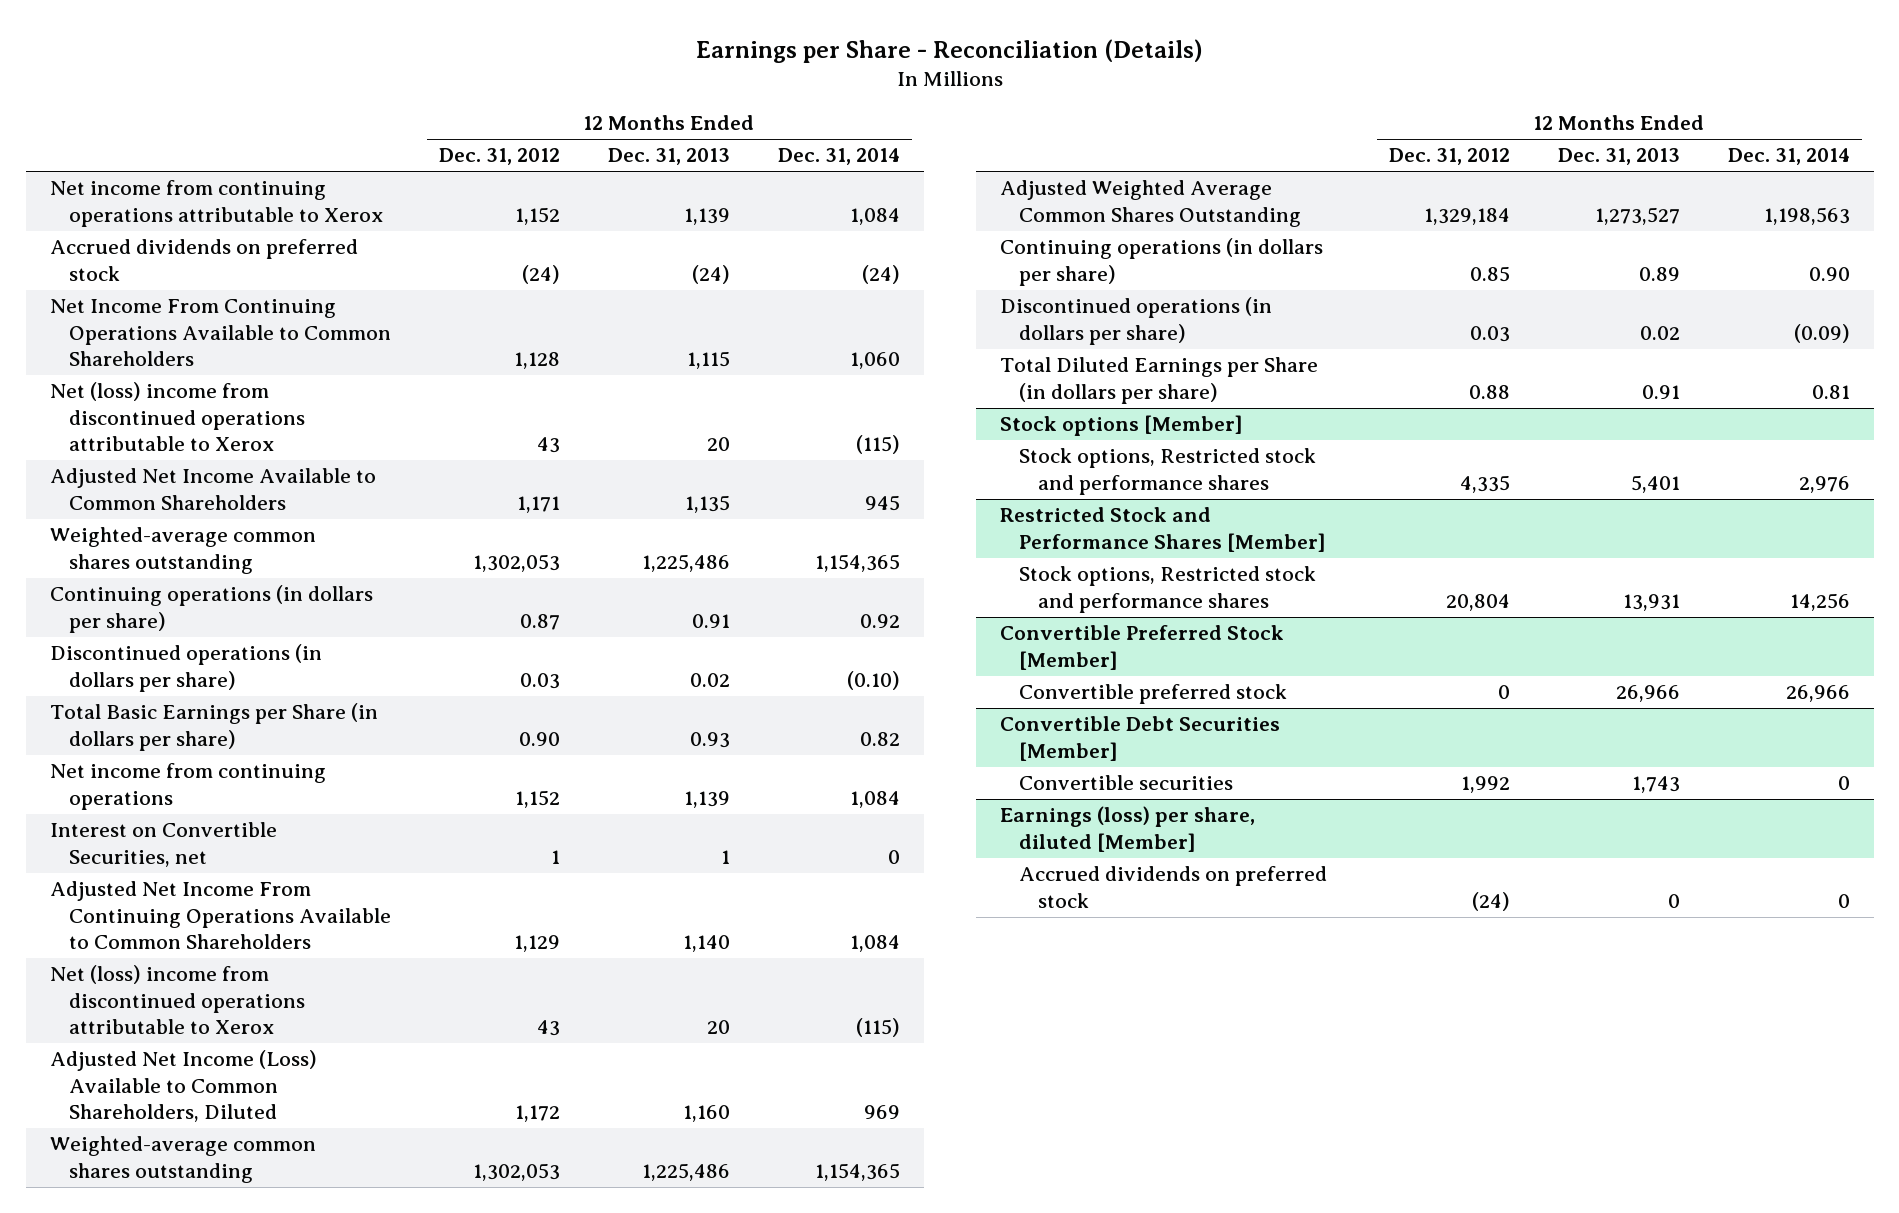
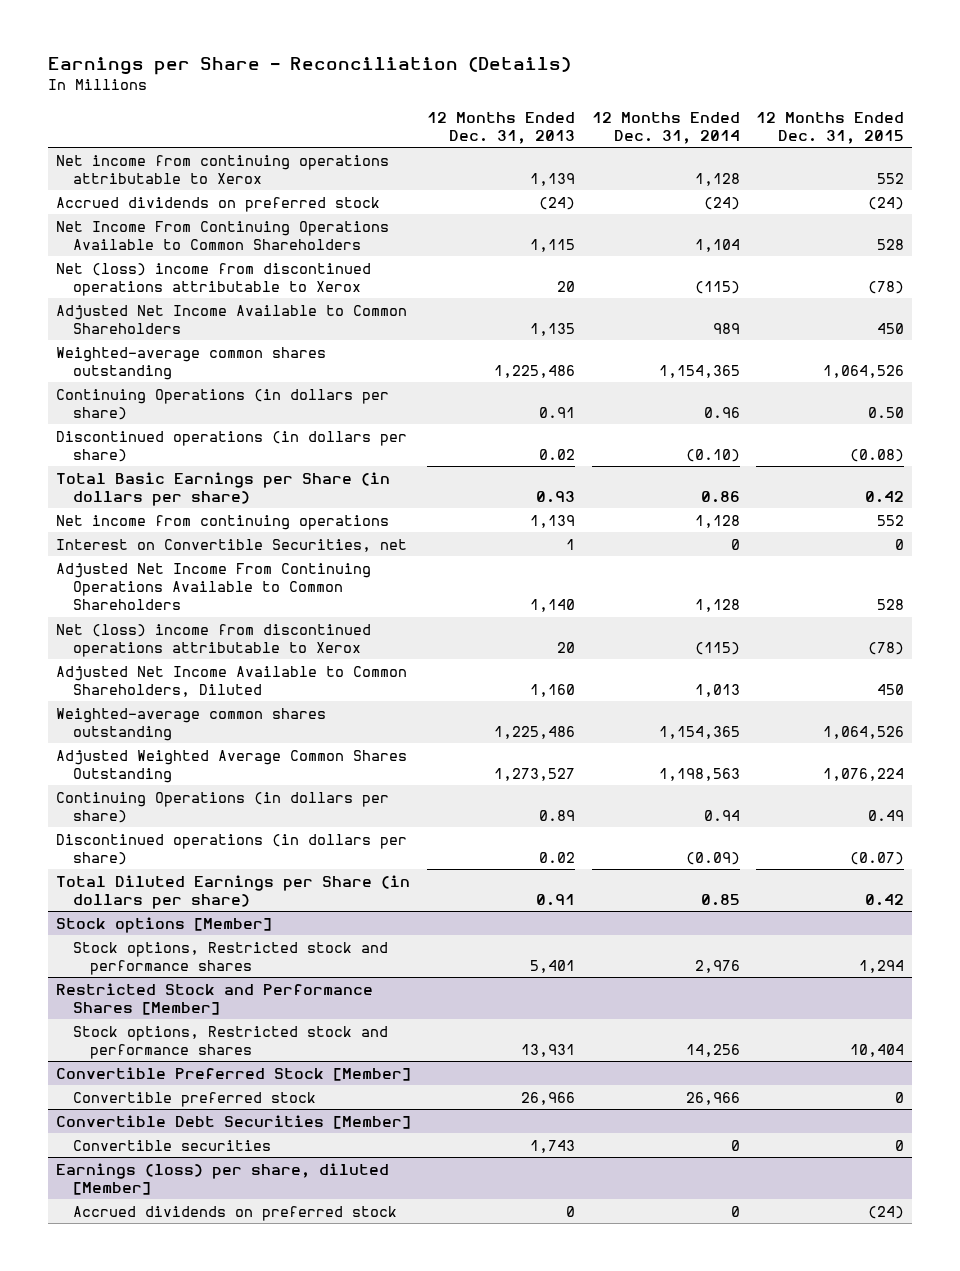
- | 12 Months Ended Dec. 31, 2012 | 12 Months Ended Dec. 31, 2013 | 12 Months Ended Dec. 31, 2014
+ | 12 Months Ended Dec. 31, 2013 | 12 Months Ended Dec. 31, 2014 | 12 Months Ended Dec. 31, 2015
- Net income from continuing operations attributable to Xerox | 1,152 | 1,139 | 1,084
+ Net income from continuing operations attributable to Xerox | 1,139 | 1,128 | 552
- Net Income From Continuing Operations Available to Common Shareholders | 1,128 | 1,115 | 1,060
+ Net Income From Continuing Operations Available to Common Shareholders | 1,115 | 1,104 | 528
- Adjusted Net Income Available to Common Shareholders | 1,171 | 1,135 | 945
+ Adjusted Net Income Available to Common Shareholders | 1,135 | 989 | 450
- Continuing operations (in dollars per share) | 0.87 | 0.91 | 0.92
+ Continuing Operations (in dollars per share) | 0.91 | 0.96 | 0.50
- Total Basic Earnings per Share (in dollars per share) | 0.90 | 0.93 | 0.82
- Net income from continuing operations | 1,152 | 1,139 | 1,084
+ Total Basic Earnings per Share (in dollars per share) | 0.93 | 0.86 | 0.42
+ Net income from continuing operations | 1,139 | 1,128 | 552
- Adjusted Net Income From Continuing Operations Available to Common Shareholders | 1,129 | 1,140 | 1,084
+ Adjusted Net Income From Continuing Operations Available to Common Shareholders | 1,140 | 1,128 | 528
- Adjusted Net Income (Loss) Available to Common Shareholders, Diluted | 1,172 | 1,160 | 969
+ Adjusted Net Income Available to Common Shareholders, Diluted | 1,160 | 1,013 | 450
- Continuing operations (in dollars per share) | 0.85 | 0.89 | 0.90
+ Continuing Operations (in dollars per share) | 0.89 | 0.94 | 0.49
- Total Diluted Earnings per Share (in dollars per share) | 0.88 | 0.91 | 0.81
+ Total Diluted Earnings per Share (in dollars per share) | 0.91 | 0.85 | 0.42

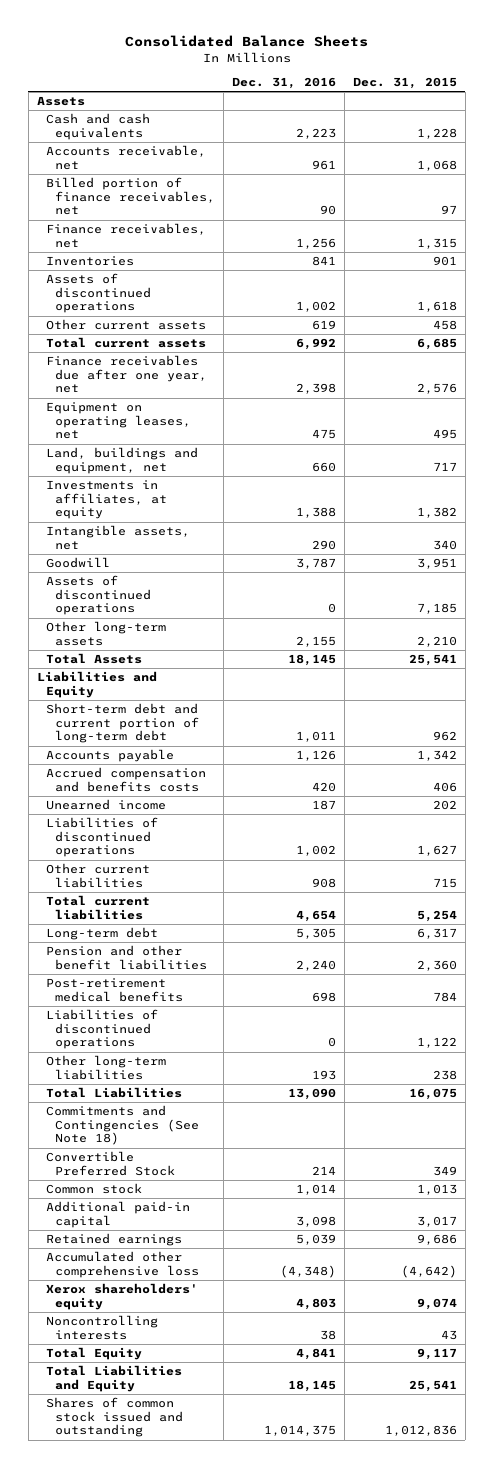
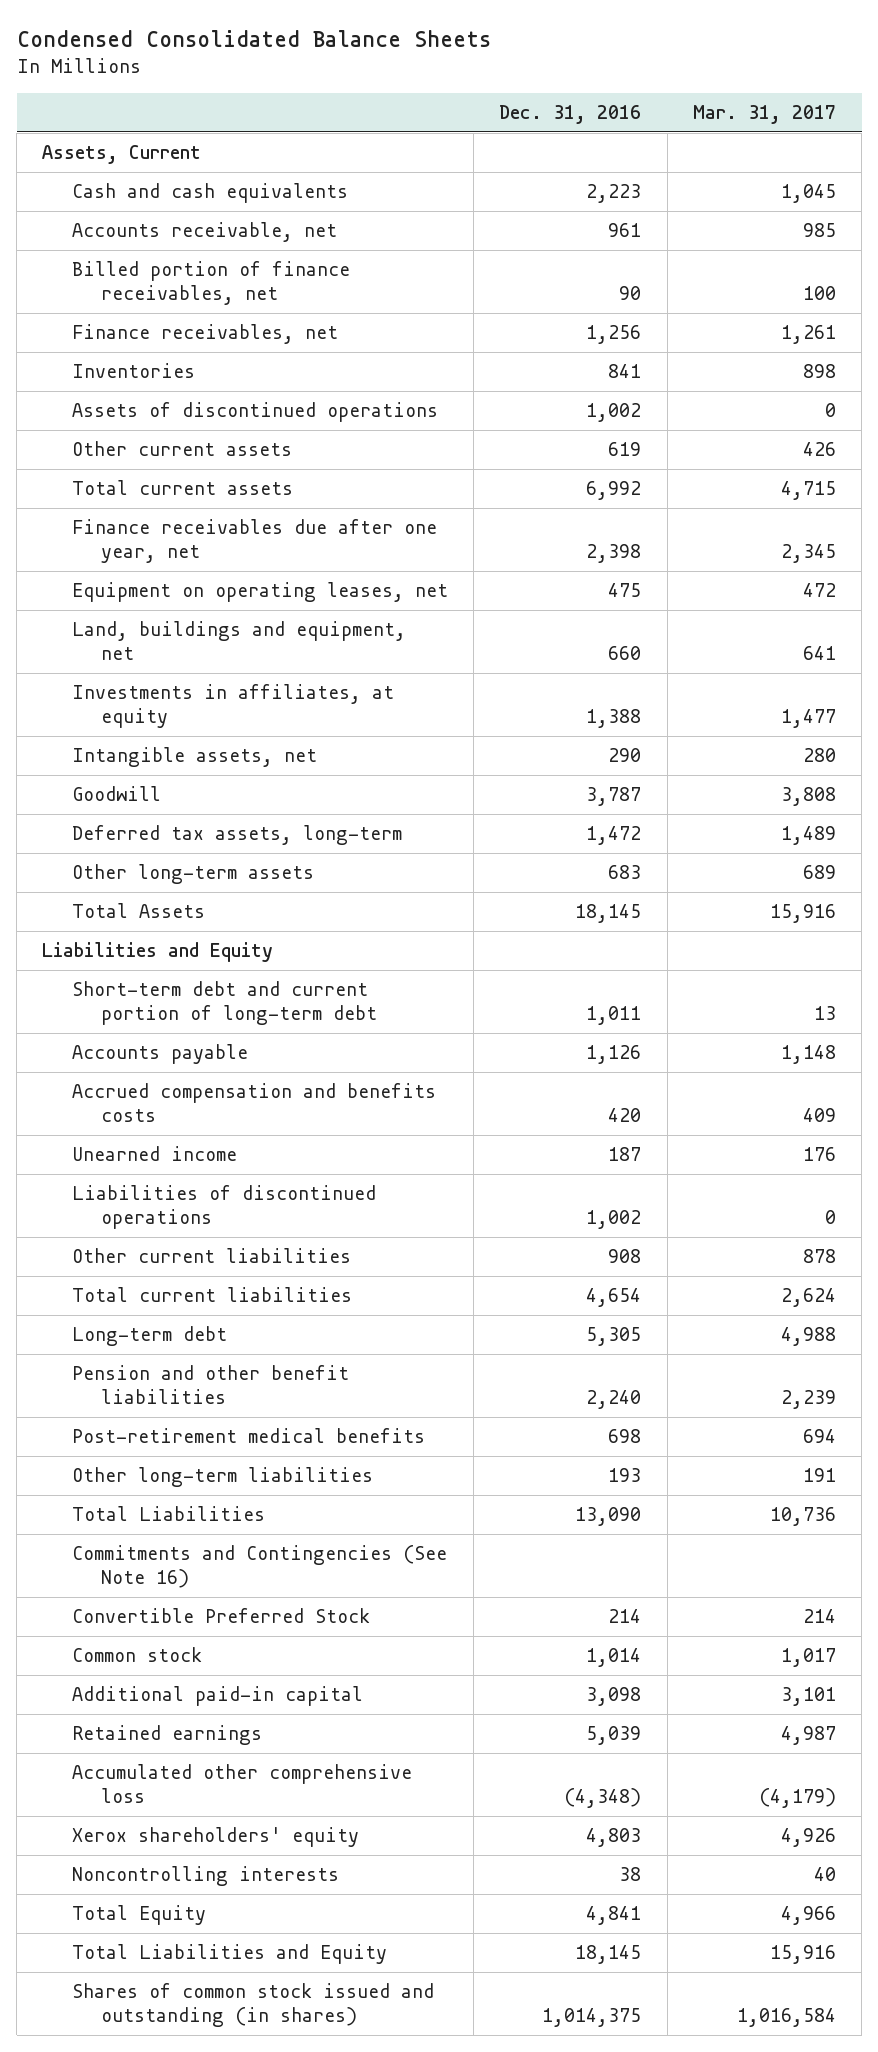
- Consolidated Balance Sheets
+ Condensed Consolidated Balance Sheets
- | Dec. 31, 2016 | Dec. 31, 2015
+ | Dec. 31, 2016 | Mar. 31, 2017
- Assets
+ Assets, Current
- Assets of discontinued operations | 0 | 7,185
- Other long-term assets | 2,155 | 2,210
+ Deferred tax assets, long-term | 1,472 | 1,489
+ Other long-term assets | 683 | 689
- Liabilities of discontinued operations | 0 | 1,122
- Commitments and Contingencies (See Note 18)
+ Commitments and Contingencies (See Note 16)
- Shares of common stock issued and outstanding | 1,014,375 | 1,012,836
+ Shares of common stock issued and outstanding (in shares) | 1,014,375 | 1,016,584

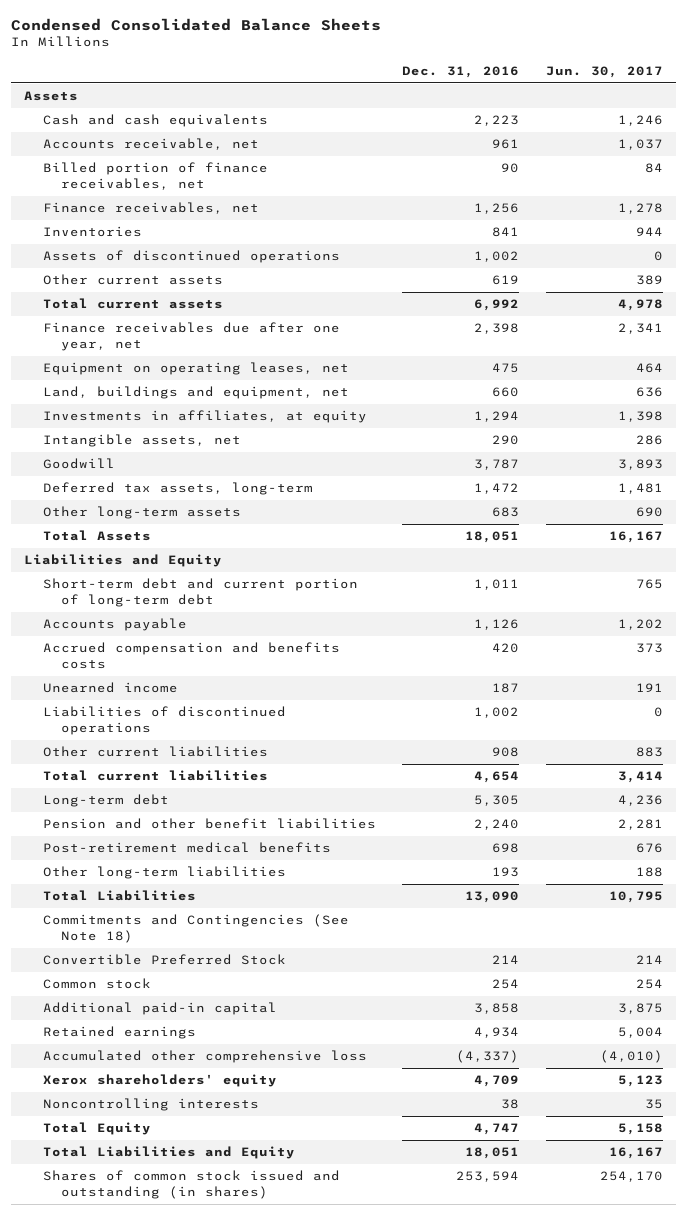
- | Dec. 31, 2016 | Mar. 31, 2017
+ | Dec. 31, 2016 | Jun. 30, 2017
- Assets, Current
+ Assets
- Investments in affiliates, at equity | 1,388 | 1,477
+ Investments in affiliates, at equity | 1,294 | 1,398
- Total Assets | 18,145 | 15,916
+ Total Assets | 18,051 | 16,167
- Commitments and Contingencies (See Note 16)
+ Commitments and Contingencies (See Note 18)
- Common stock | 1,014 | 1,017
- Additional paid-in capital | 3,098 | 3,101
- Retained earnings | 5,039 | 4,987
- Accumulated other comprehensive loss | (4,348) | (4,179)
- Xerox shareholders' equity | 4,803 | 4,926
+ Common stock | 254 | 254
+ Additional paid-in capital | 3,858 | 3,875
+ Retained earnings | 4,934 | 5,004
+ Accumulated other comprehensive loss | (4,337) | (4,010)
+ Xerox shareholders' equity | 4,709 | 5,123
- Total Equity | 4,841 | 4,966
- Total Liabilities and Equity | 18,145 | 15,916
- Shares of common stock issued and outstanding (in shares) | 1,014,375 | 1,016,584
+ Total Equity | 4,747 | 5,158
+ Total Liabilities and Equity | 18,051 | 16,167
+ Shares of common stock issued and outstanding (in shares) | 253,594 | 254,170

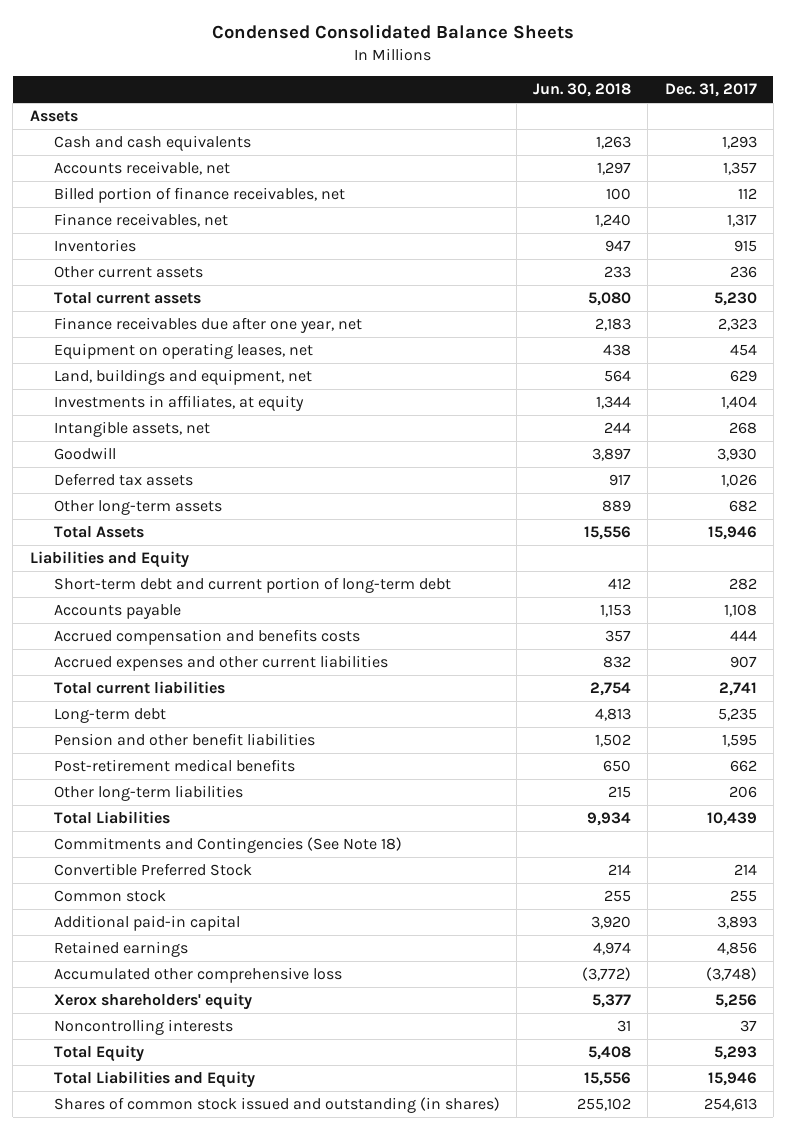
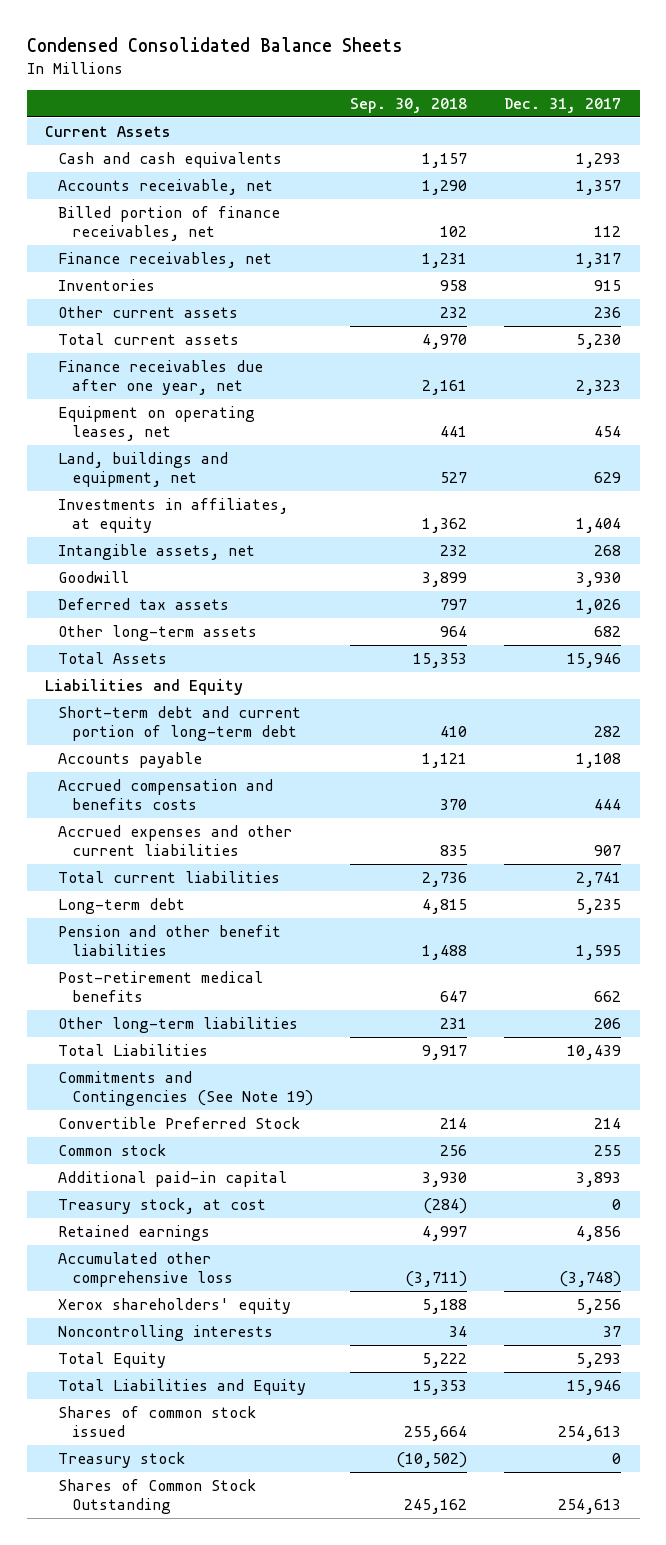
- | Jun. 30, 2018 | Dec. 31, 2017
+ | Sep. 30, 2018 | Dec. 31, 2017
- Assets
+ Current Assets
- Commitments and Contingencies (See Note 18)
+ Commitments and Contingencies (See Note 19)
+ Treasury stock, at cost | (284) | 0
- Shares of common stock issued and outstanding (in shares) | 255,102 | 254,613
+ Shares of common stock issued | 255,664 | 254,613
+ Treasury stock | (10,502) | 0
+ Shares of Common Stock Outstanding | 245,162 | 254,613

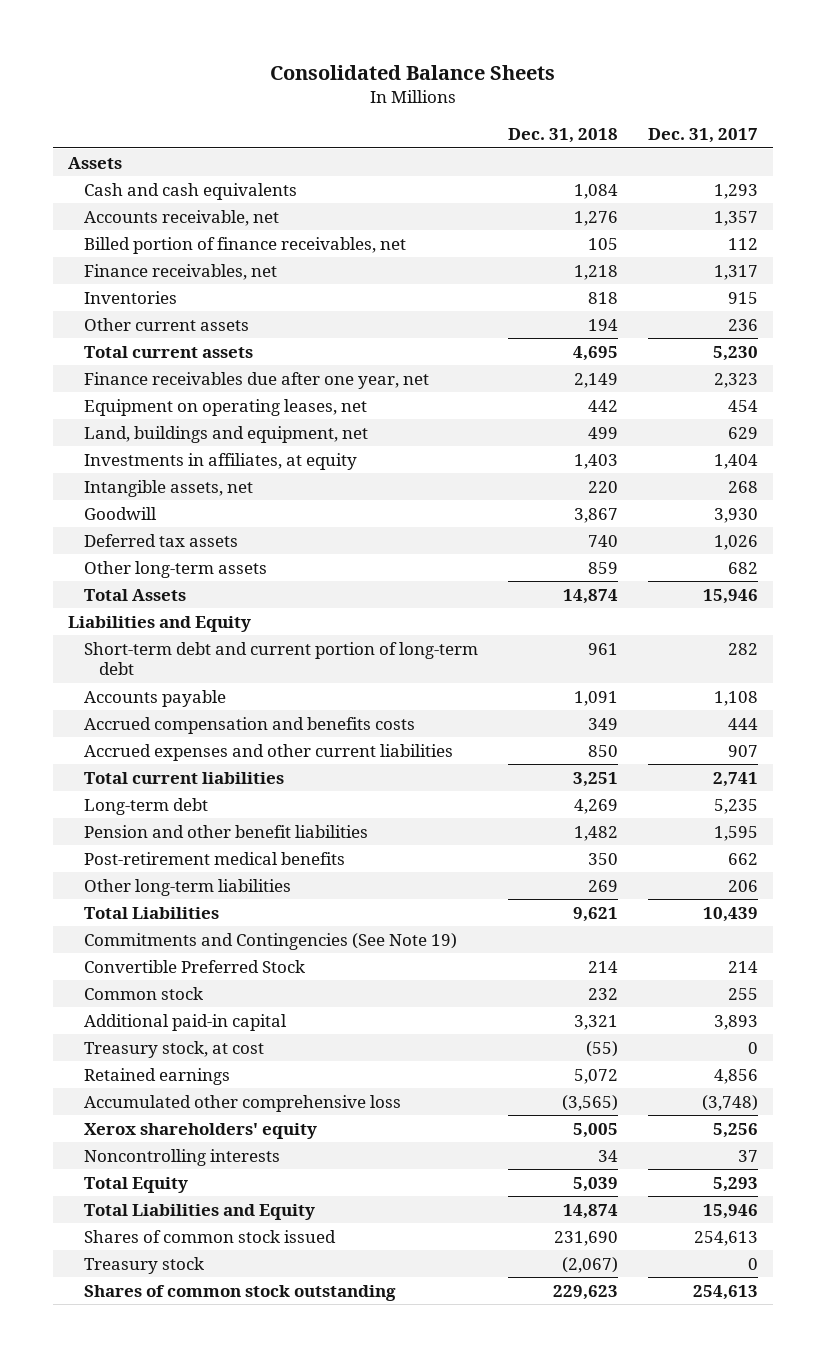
- Condensed Consolidated Balance Sheets
+ Consolidated Balance Sheets
- | Sep. 30, 2018 | Dec. 31, 2017
+ | Dec. 31, 2018 | Dec. 31, 2017
- Current Assets
+ Assets
- Shares of Common Stock Outstanding | 245,162 | 254,613
+ Shares of common stock outstanding | 229,623 | 254,613

